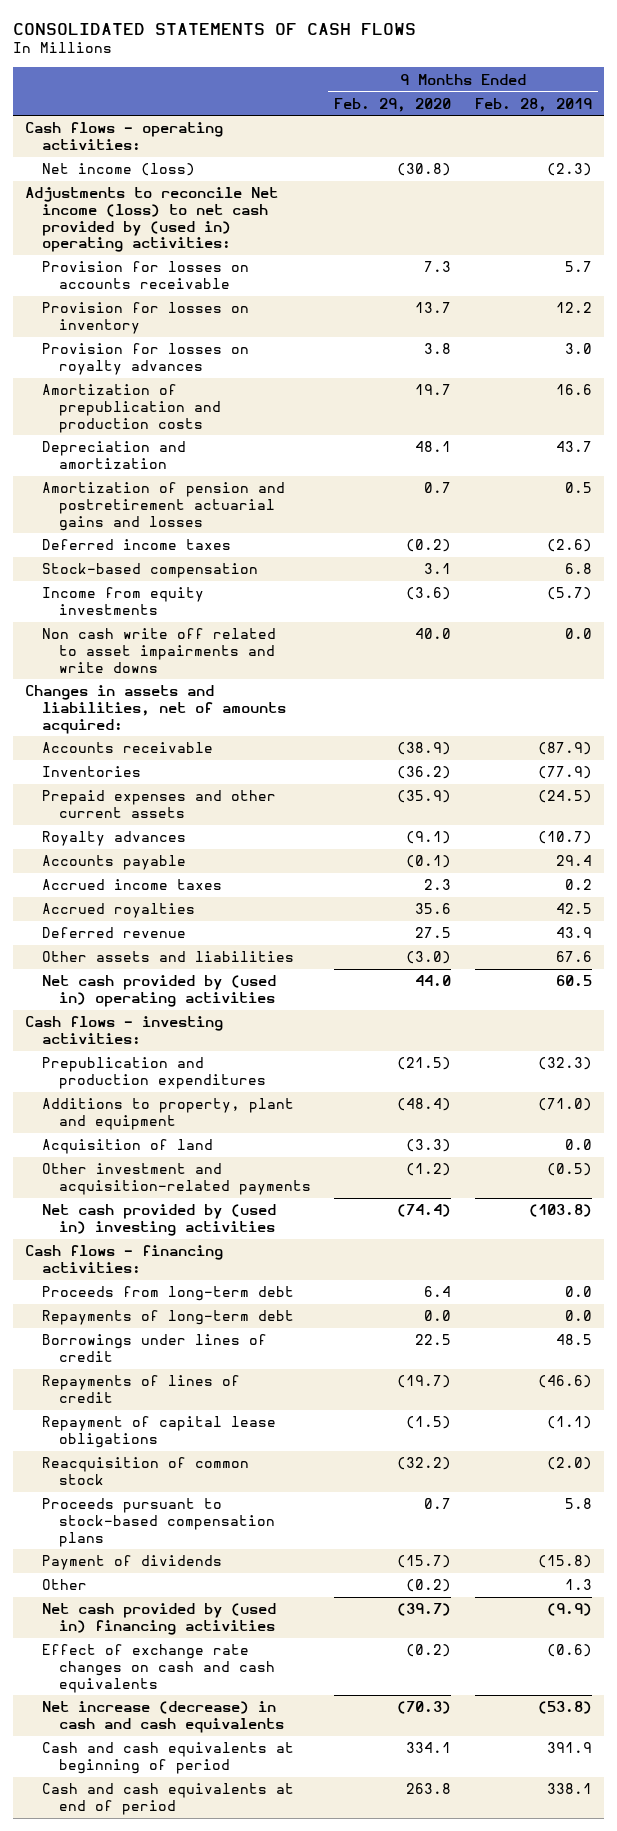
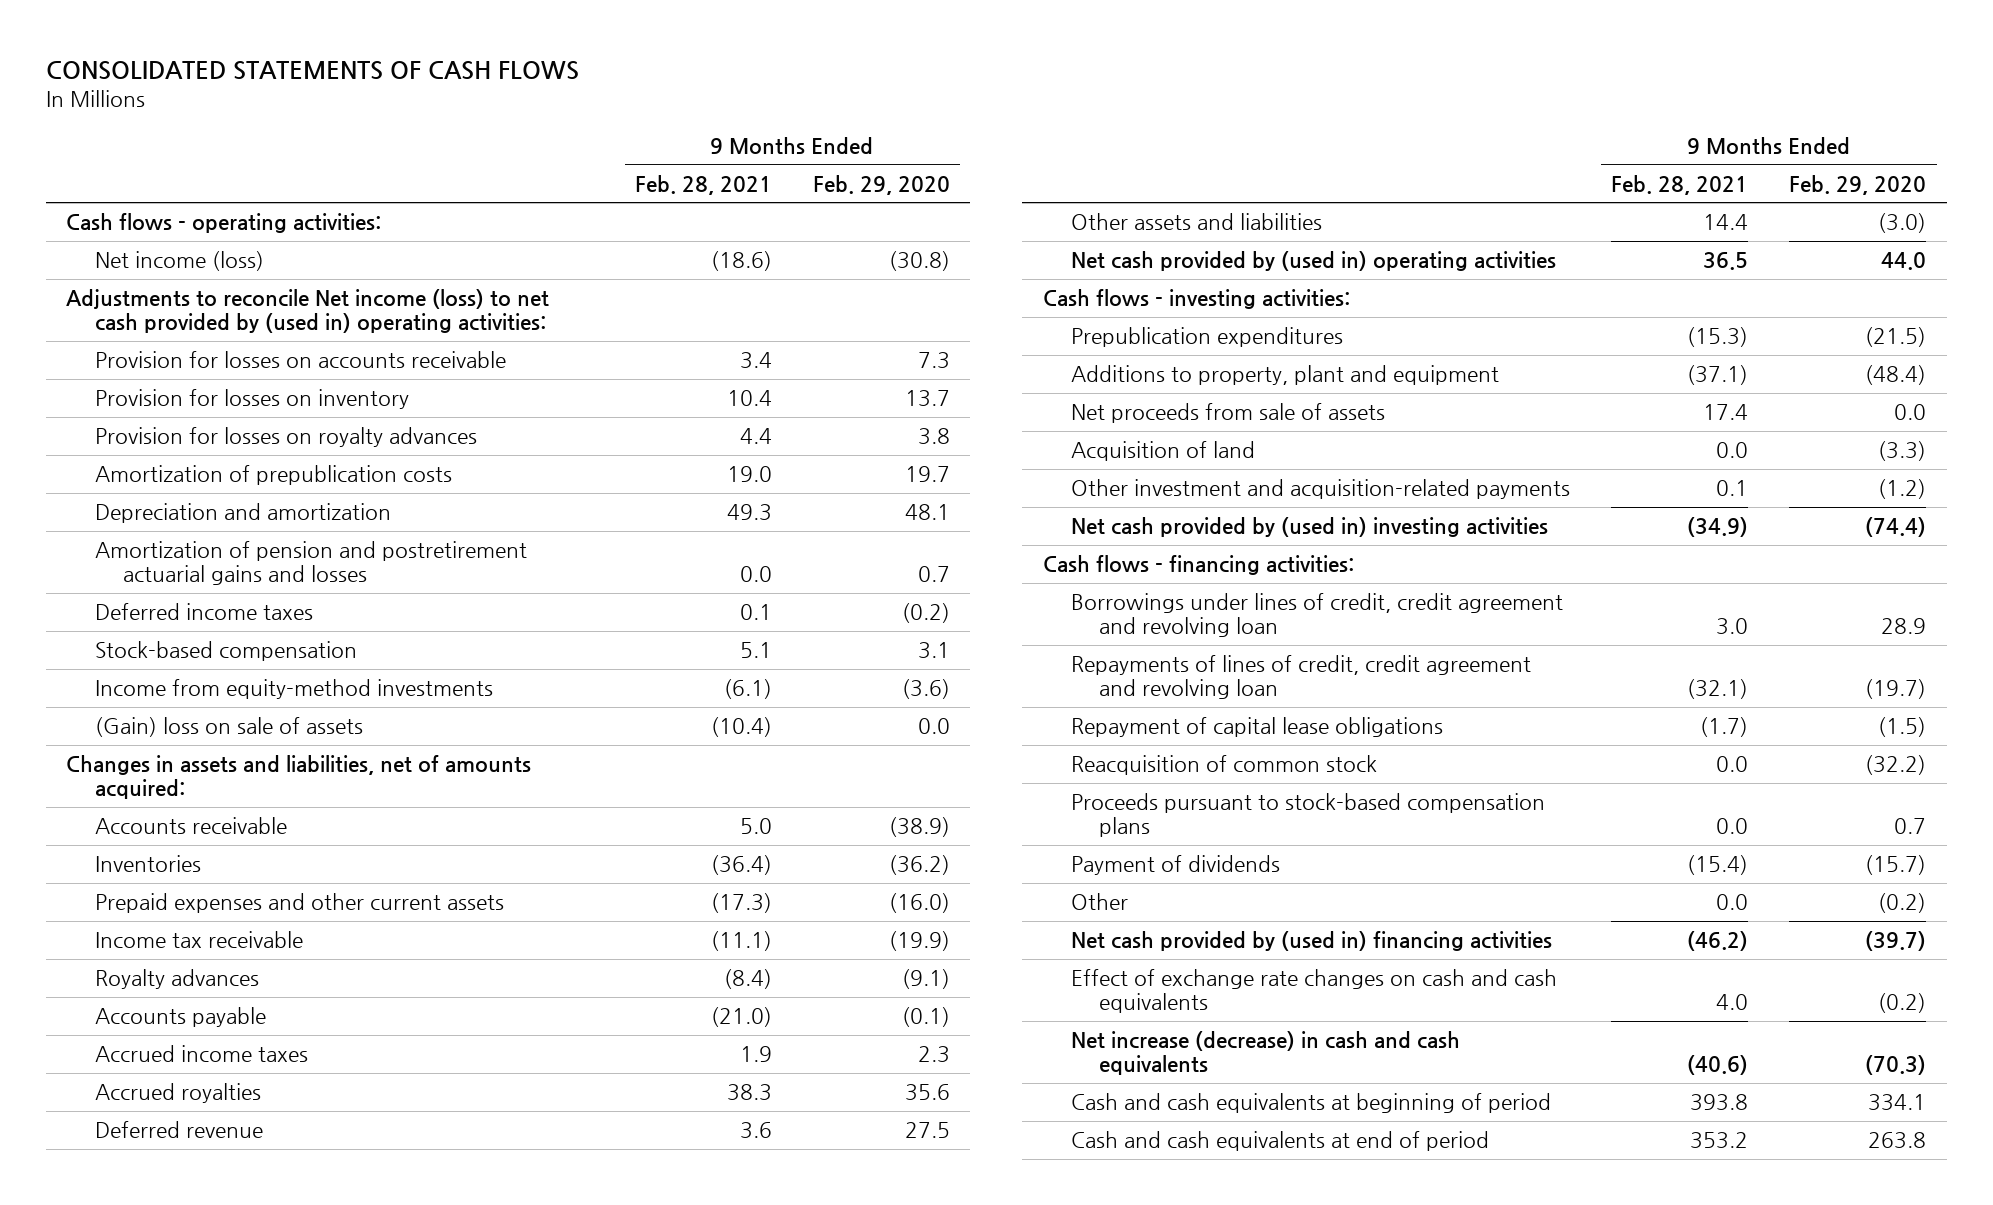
- | 9 Months Ended Feb. 29, 2020 | 9 Months Ended Feb. 28, 2019
+ | 9 Months Ended Feb. 28, 2021 | 9 Months Ended Feb. 29, 2020
- Amortization of prepublication and production costs | 19.7 | 16.6
+ Amortization of prepublication costs | 19.0 | 19.7
- Income from equity investments | (3.6) | (5.7)
- Non cash write off related to asset impairments and write downs | 40.0 | 0.0
+ Income from equity-method investments | (6.1) | (3.6)
+ (Gain) loss on sale of assets | (10.4) | 0.0
- Prepaid expenses and other current assets | (35.9) | (24.5)
+ Prepaid expenses and other current assets | (17.3) | (16.0)
+ Income tax receivable | (11.1) | (19.9)
- Prepublication and production expenditures | (21.5) | (32.3)
+ Prepublication expenditures | (15.3) | (21.5)
+ Net proceeds from sale of assets | 17.4 | 0.0
- Proceeds from long-term debt | 6.4 | 0.0
- Repayments of long-term debt | 0.0 | 0.0
- Borrowings under lines of credit | 22.5 | 48.5
- Repayments of lines of credit | (19.7) | (46.6)
+ Borrowings under lines of credit, credit agreement and revolving loan | 3.0 | 28.9
+ Repayments of lines of credit, credit agreement and revolving loan | (32.1) | (19.7)

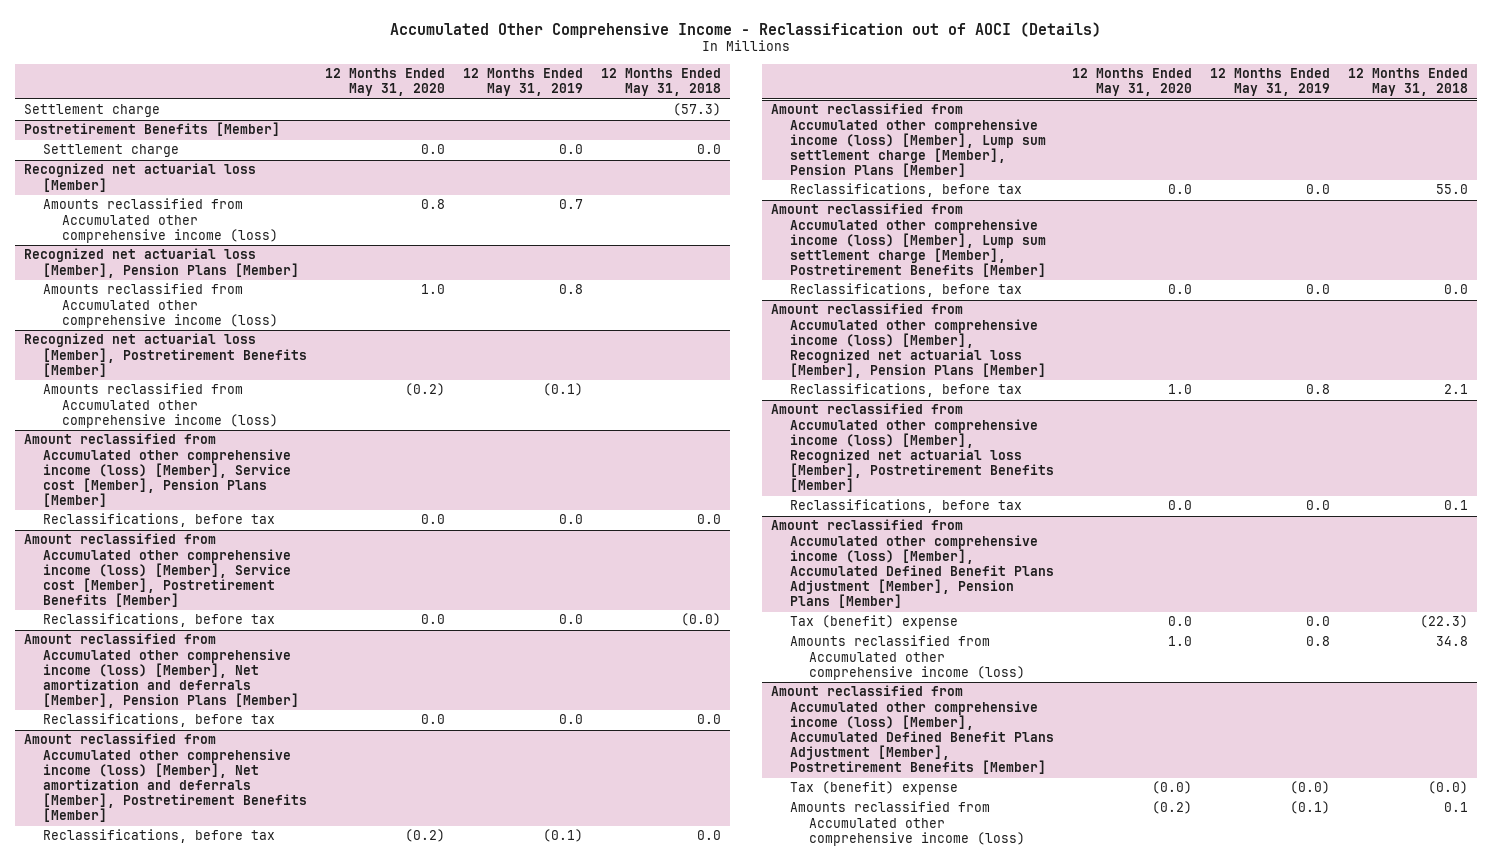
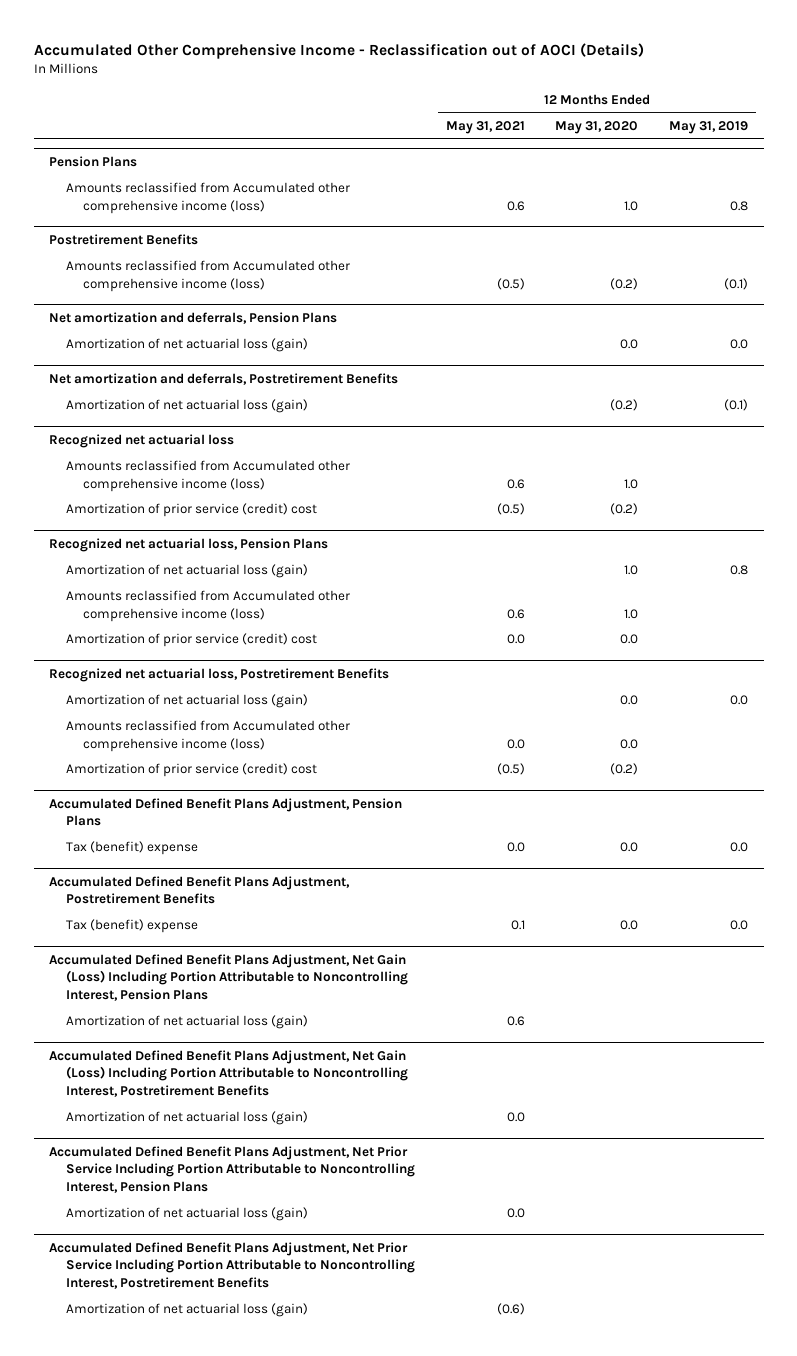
- | 12 Months Ended May 31, 2020 | 12 Months Ended May 31, 2019 | 12 Months Ended May 31, 2018
+ | 12 Months Ended May 31, 2021 | 12 Months Ended May 31, 2020 | 12 Months Ended May 31, 2019
- Settlement charge | | | (57.3)
- Postretirement Benefits [Member]
- Settlement charge | 0.0 | 0.0 | 0.0
- Recognized net actuarial loss [Member]
- Amounts reclassified from Accumulated other comprehensive income (loss) | 0.8 | 0.7 |
- Recognized net actuarial loss [Member], Pension Plans [Member]
+ Pension Plans
- Recognized net actuarial loss [Member], Postretirement Benefits [Member]
+ Postretirement Benefits
- Amount reclassified from Accumulated other comprehensive income (loss) [Member], Service cost [Member], Pension Plans [Member]
- Reclassifications, before tax | 0.0 | 0.0 | 0.0
- Amount reclassified from Accumulated other comprehensive income (loss) [Member], Service cost [Member], Postretirement Benefits [Member]
- Reclassifications, before tax | 0.0 | 0.0 | (0.0)
- Amount reclassified from Accumulated other comprehensive income (loss) [Member], Net amortization and deferrals [Member], Pension Plans [Member]
- Reclassifications, before tax | 0.0 | 0.0 | 0.0
- Amount reclassified from Accumulated other comprehensive income (loss) [Member], Net amortization and deferrals [Member], Postretirement Benefits [Member]
- Reclassifications, before tax | (0.2) | (0.1) | 0.0
- Amount reclassified from Accumulated other comprehensive income (loss) [Member], Lump sum settlement charge [Member], Pension Plans [Member]
- Reclassifications, before tax | 0.0 | 0.0 | 55.0
- Amount reclassified from Accumulated other comprehensive income (loss) [Member], Lump sum settlement charge [Member], Postretirement Benefits [Member]
- Reclassifications, before tax | 0.0 | 0.0 | 0.0
- Amount reclassified from Accumulated other comprehensive income (loss) [Member], Recognized net actuarial loss [Member], Pension Plans [Member]
- Reclassifications, before tax | 1.0 | 0.8 | 2.1
- Amount reclassified from Accumulated other comprehensive income (loss) [Member], Recognized net actuarial loss [Member], Postretirement Benefits [Member]
- Reclassifications, before tax | 0.0 | 0.0 | 0.1
- Amount reclassified from Accumulated other comprehensive income (loss) [Member], Accumulated Defined Benefit Plans Adjustment [Member], Pension Plans [Member]
+ Net amortization and deferrals, Pension Plans
+ Amortization of net actuarial loss (gain) | | 0.0 | 0.0
+ Net amortization and deferrals, Postretirement Benefits
+ Amortization of net actuarial loss (gain) | | (0.2) | (0.1)
+ Recognized net actuarial loss
+ Amounts reclassified from Accumulated other comprehensive income (loss) | 0.6 | 1.0 |
+ Amortization of prior service (credit) cost | (0.5) | (0.2) |
+ Recognized net actuarial loss, Pension Plans
+ Amortization of net actuarial loss (gain) | | 1.0 | 0.8
+ Amounts reclassified from Accumulated other comprehensive income (loss) | 0.6 | 1.0 |
+ Amortization of prior service (credit) cost | 0.0 | 0.0 |
+ Recognized net actuarial loss, Postretirement Benefits
+ Amortization of net actuarial loss (gain) | | 0.0 | 0.0
+ Amounts reclassified from Accumulated other comprehensive income (loss) | 0.0 | 0.0 |
+ Amortization of prior service (credit) cost | (0.5) | (0.2) |
+ Accumulated Defined Benefit Plans Adjustment, Pension Plans
- Amounts reclassified from Accumulated other comprehensive income (loss) | 1.0 | 0.8 | 34.8
- Amount reclassified from Accumulated other comprehensive income (loss) [Member], Accumulated Defined Benefit Plans Adjustment [Member], Postretirement Benefits [Member]
- Tax (benefit) expense | (0.0) | (0.0) | (0.0)
- Amounts reclassified from Accumulated other comprehensive income (loss) | (0.2) | (0.1) | 0.1
+ Accumulated Defined Benefit Plans Adjustment, Postretirement Benefits
+ Tax (benefit) expense | 0.1 | 0.0 | 0.0
+ Accumulated Defined Benefit Plans Adjustment, Net Gain (Loss) Including Portion Attributable to Noncontrolling Interest, Pension Plans
+ Amortization of net actuarial loss (gain) | 0.6 | |
+ Accumulated Defined Benefit Plans Adjustment, Net Gain (Loss) Including Portion Attributable to Noncontrolling Interest, Postretirement Benefits
+ Amortization of net actuarial loss (gain) | 0.0 | |
+ Accumulated Defined Benefit Plans Adjustment, Net Prior Service Including Portion Attributable to Noncontrolling Interest, Pension Plans
+ Amortization of net actuarial loss (gain) | 0.0 | |
+ Accumulated Defined Benefit Plans Adjustment, Net Prior Service Including Portion Attributable to Noncontrolling Interest, Postretirement Benefits
+ Amortization of net actuarial loss (gain) | (0.6) | |

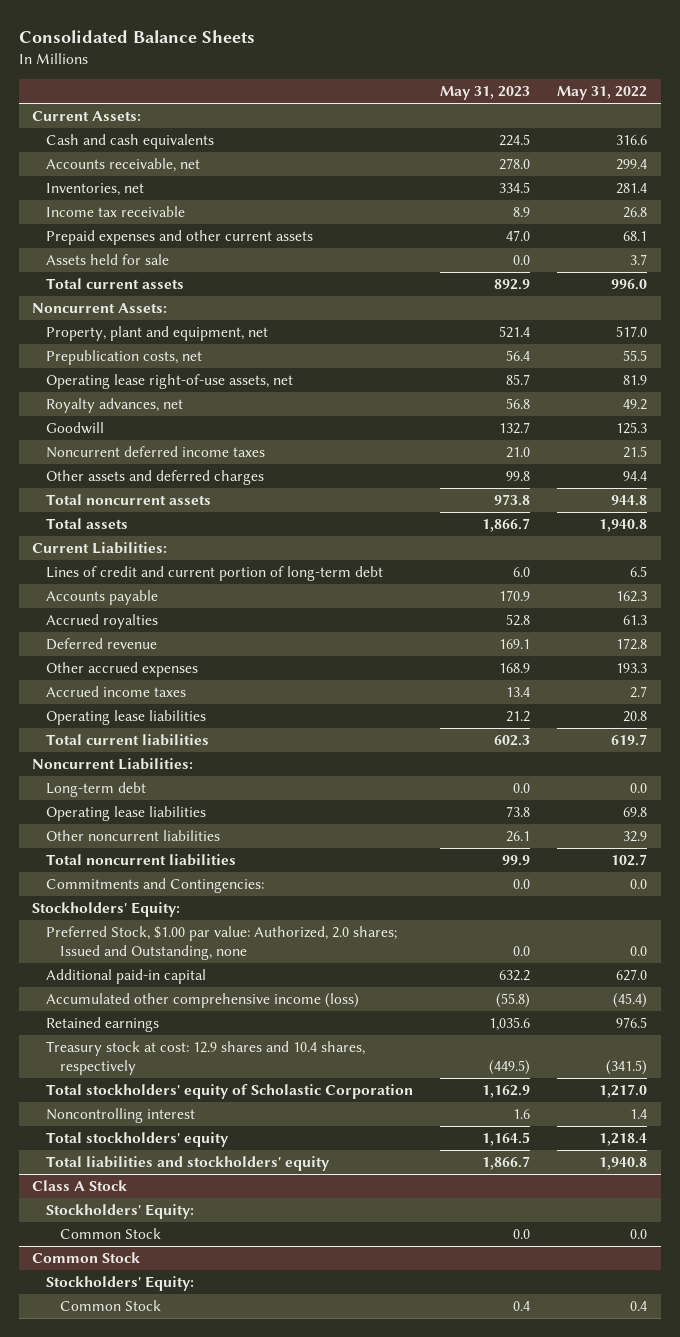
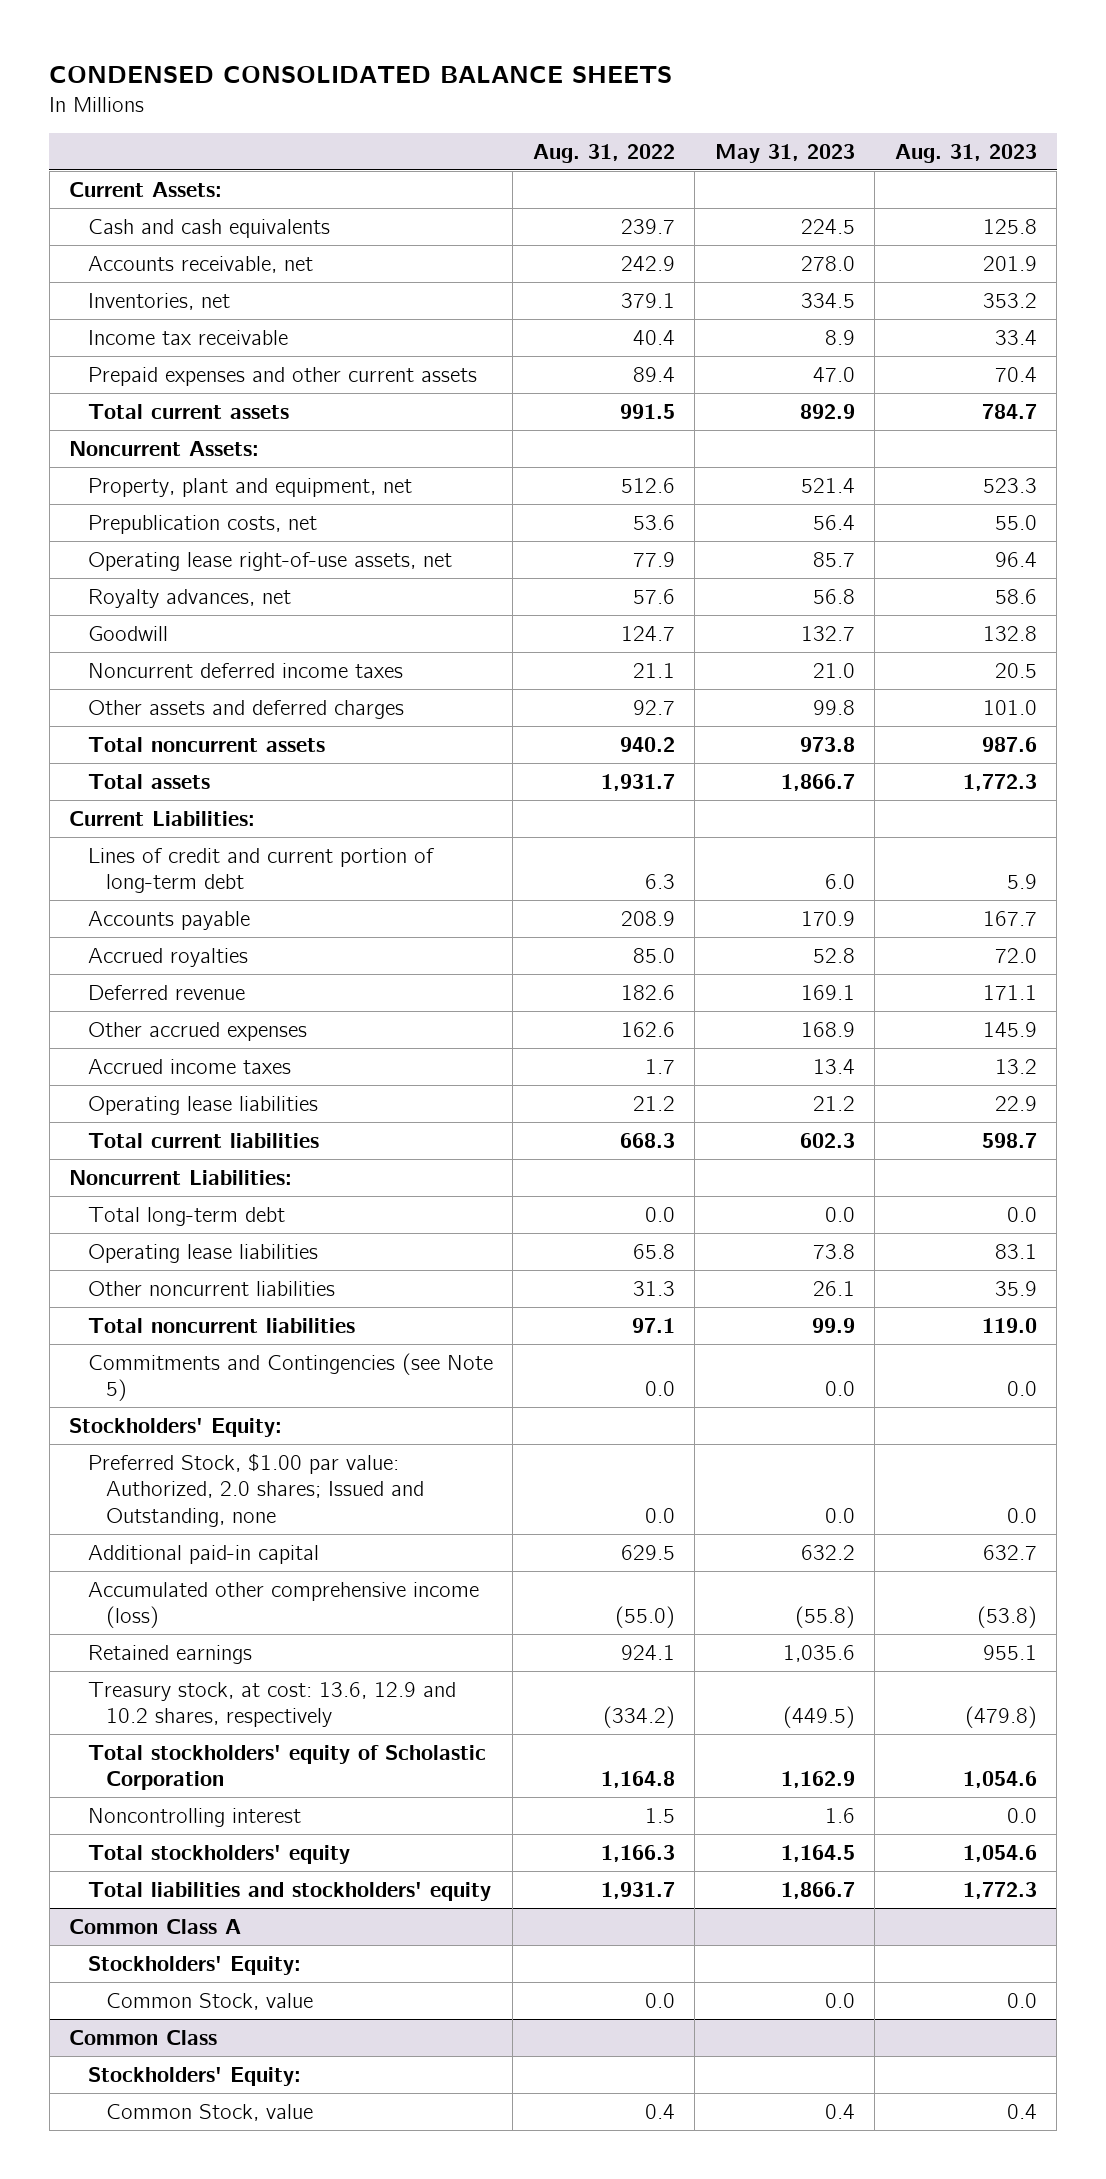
- Consolidated Balance Sheets
+ CONDENSED CONSOLIDATED BALANCE SHEETS
- | May 31, 2023 | May 31, 2022
+ | Aug. 31, 2022 | May 31, 2023 | Aug. 31, 2023
- Assets held for sale | 0.0 | 3.7
- Long-term debt | 0.0 | 0.0
+ Total long-term debt | 0.0 | 0.0 | 0.0
- Commitments and Contingencies: | 0.0 | 0.0
+ Commitments and Contingencies (see Note 5) | 0.0 | 0.0 | 0.0
- Treasury stock at cost: 12.9 shares and 10.4 shares, respectively | (449.5) | (341.5)
+ Treasury stock, at cost: 13.6, 12.9 and 10.2 shares, respectively | (334.2) | (449.5) | (479.8)
- Class A Stock
+ Common Class A
- Common Stock | 0.0 | 0.0
- Common Stock
+ Common Stock, value | 0.0 | 0.0 | 0.0
+ Common Class
- Common Stock | 0.4 | 0.4
+ Common Stock, value | 0.4 | 0.4 | 0.4

